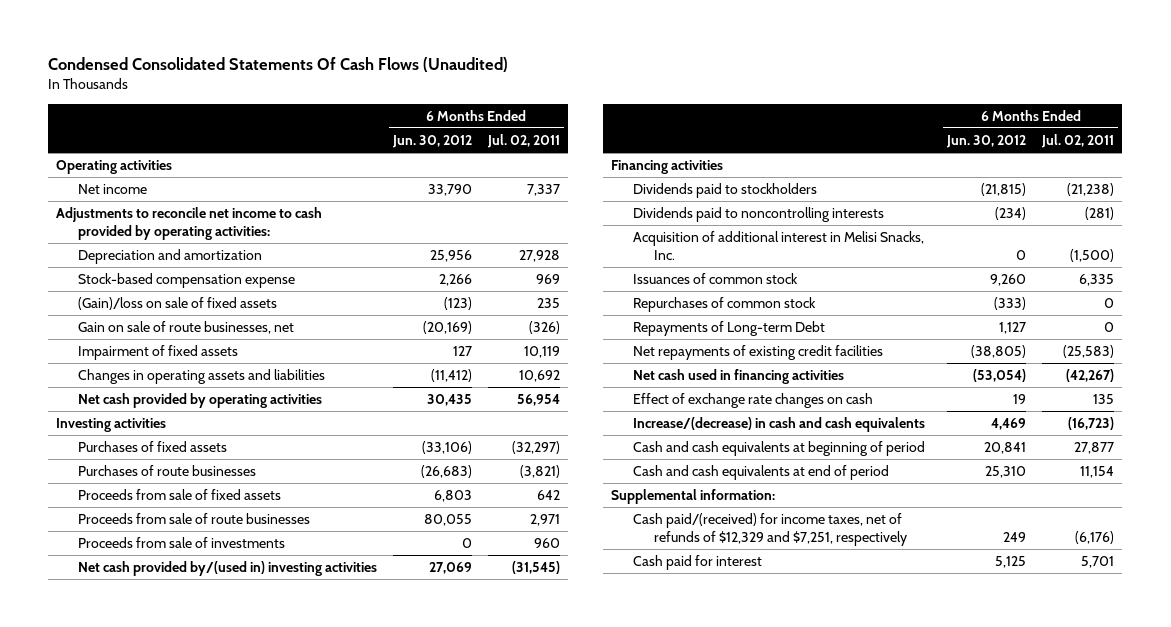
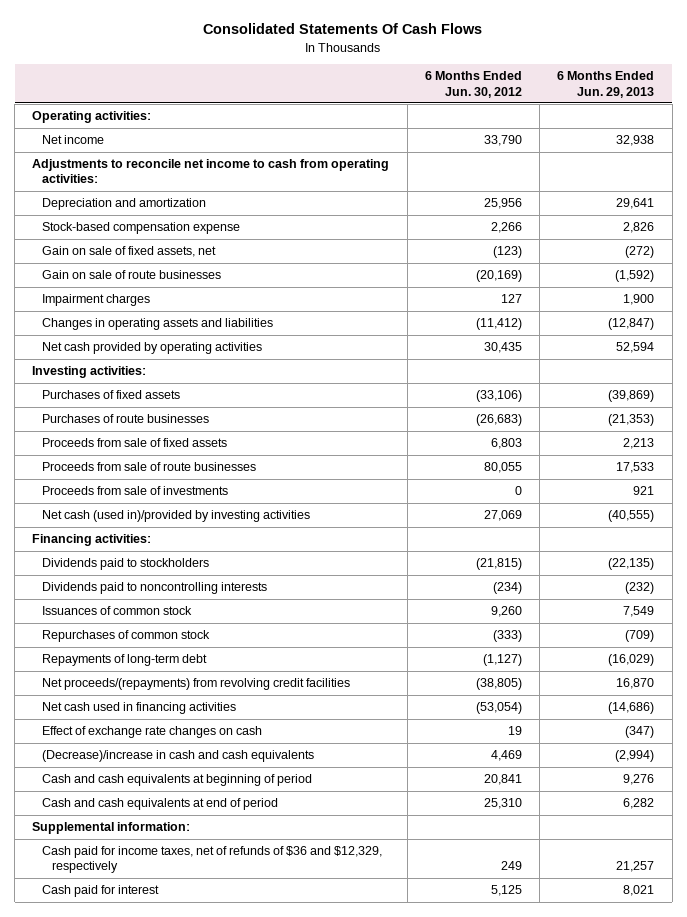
- Condensed Consolidated Statements Of Cash Flows (Unaudited)
+ Consolidated Statements Of Cash Flows
- | 6 Months Ended Jun. 30, 2012 | 6 Months Ended Jul. 02, 2011
+ | 6 Months Ended Jun. 30, 2012 | 6 Months Ended Jun. 29, 2013
- Operating activities
+ Operating activities:
- Adjustments to reconcile net income to cash provided by operating activities:
+ Adjustments to reconcile net income to cash from operating activities:
- (Gain)/loss on sale of fixed assets | (123) | 235
- Gain on sale of route businesses, net | (20,169) | (326)
- Impairment of fixed assets | 127 | 10,119
+ Gain on sale of fixed assets, net | (123) | (272)
+ Gain on sale of route businesses | (20,169) | (1,592)
+ Impairment charges | 127 | 1,900
- Investing activities
+ Investing activities:
- Net cash provided by/(used in) investing activities | 27,069 | (31,545)
- Financing activities
+ Net cash (used in)/provided by investing activities | 27,069 | (40,555)
+ Financing activities:
- Acquisition of additional interest in Melisi Snacks, Inc. | 0 | (1,500)
- Repayments of Long-term Debt | 1,127 | 0
- Net repayments of existing credit facilities | (38,805) | (25,583)
+ Repayments of long-term debt | (1,127) | (16,029)
+ Net proceeds/(repayments) from revolving credit facilities | (38,805) | 16,870
- Increase/(decrease) in cash and cash equivalents | 4,469 | (16,723)
+ (Decrease)/increase in cash and cash equivalents | 4,469 | (2,994)
- Cash paid/(received) for income taxes, net of refunds of $12,329 and $7,251, respectively | 249 | (6,176)
+ Cash paid for income taxes, net of refunds of $36 and $12,329, respectively | 249 | 21,257

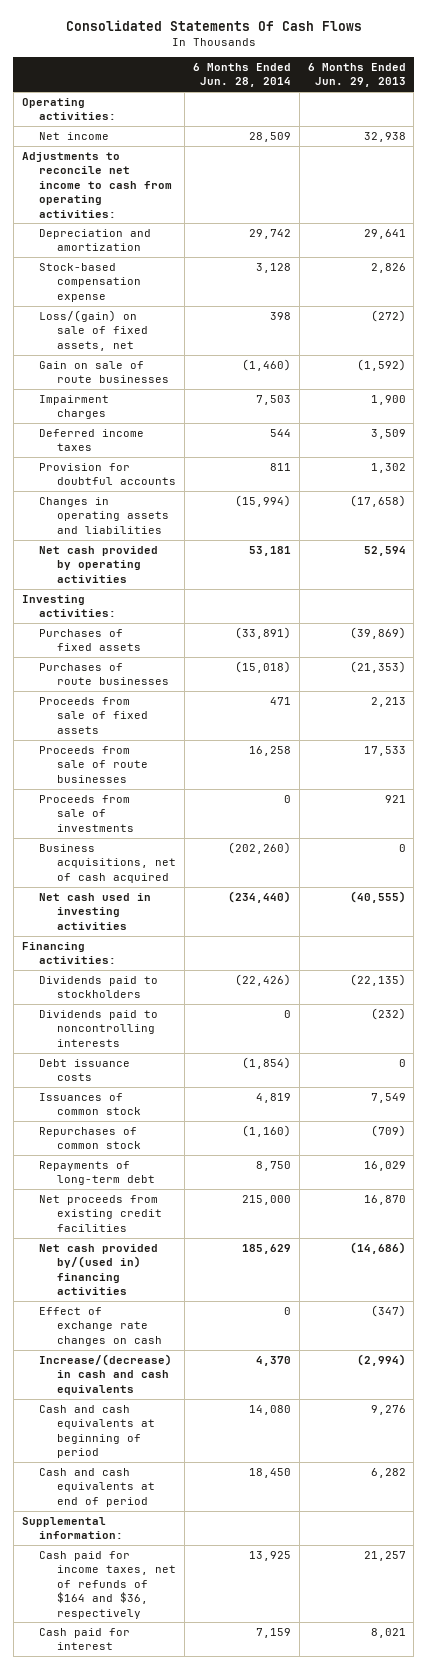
- | 6 Months Ended Jun. 30, 2012 | 6 Months Ended Jun. 29, 2013
+ | 6 Months Ended Jun. 28, 2014 | 6 Months Ended Jun. 29, 2013
- Gain on sale of fixed assets, net | (123) | (272)
+ Loss/(gain) on sale of fixed assets, net | 398 | (272)
- Changes in operating assets and liabilities | (11,412) | (12,847)
+ Deferred income taxes | 544 | 3,509
+ Provision for doubtful accounts | 811 | 1,302
+ Changes in operating assets and liabilities | (15,994) | (17,658)
- Net cash (used in)/provided by investing activities | 27,069 | (40,555)
+ Business acquisitions, net of cash acquired | (202,260) | 0
+ Net cash used in investing activities | (234,440) | (40,555)
+ Debt issuance costs | (1,854) | 0
- Repayments of long-term debt | (1,127) | (16,029)
- Net proceeds/(repayments) from revolving credit facilities | (38,805) | 16,870
- Net cash used in financing activities | (53,054) | (14,686)
+ Repayments of long-term debt | 8,750 | 16,029
+ Net proceeds from existing credit facilities | 215,000 | 16,870
+ Net cash provided by/(used in) financing activities | 185,629 | (14,686)
- (Decrease)/increase in cash and cash equivalents | 4,469 | (2,994)
+ Increase/(decrease) in cash and cash equivalents | 4,370 | (2,994)
- Cash paid for income taxes, net of refunds of $36 and $12,329, respectively | 249 | 21,257
+ Cash paid for income taxes, net of refunds of $164 and $36, respectively | 13,925 | 21,257

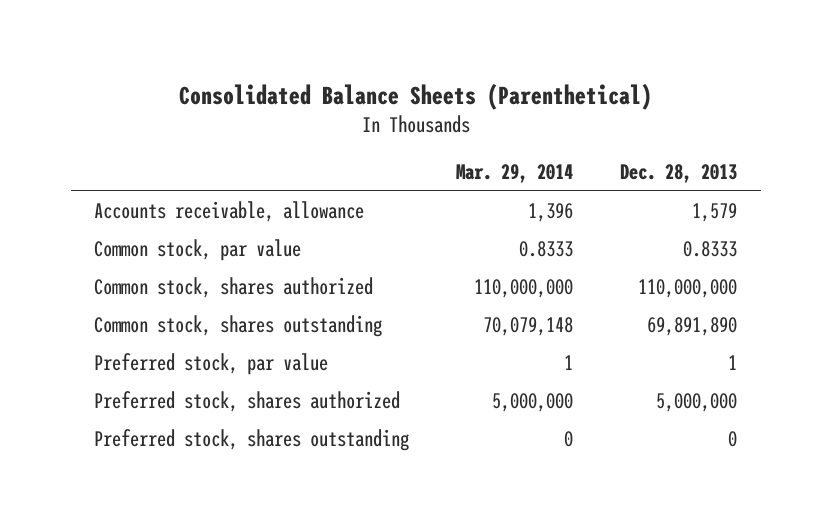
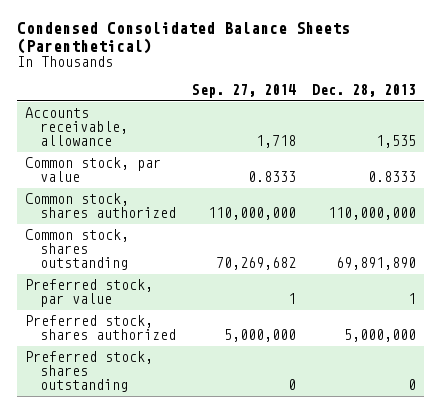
- Consolidated Balance Sheets (Parenthetical)
+ Condensed Consolidated Balance Sheets (Parenthetical)
- | Mar. 29, 2014 | Dec. 28, 2013
+ | Sep. 27, 2014 | Dec. 28, 2013
- Accounts receivable, allowance | 1,396 | 1,579
+ Accounts receivable, allowance | 1,718 | 1,535

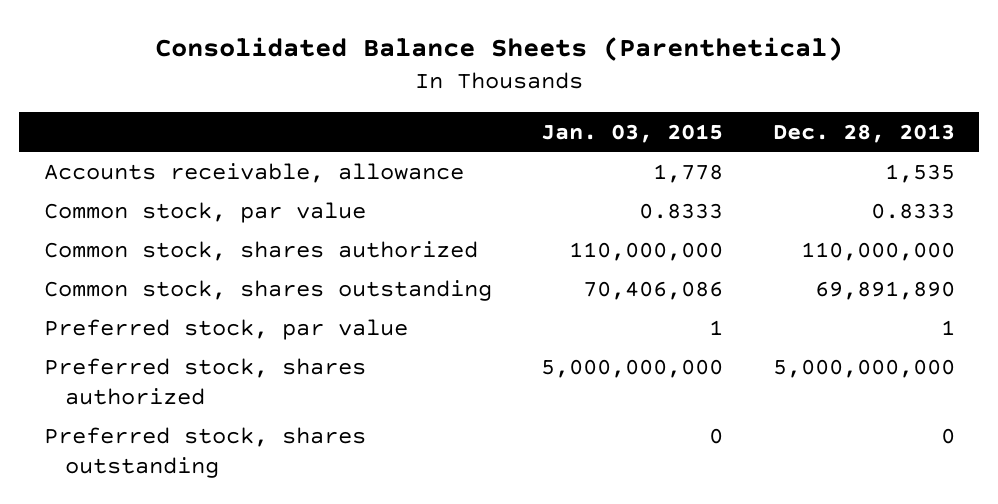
- Condensed Consolidated Balance Sheets (Parenthetical)
+ Consolidated Balance Sheets (Parenthetical)
- | Sep. 27, 2014 | Dec. 28, 2013
+ | Jan. 03, 2015 | Dec. 28, 2013
- Preferred stock, shares authorized | 5,000,000 | 5,000,000
+ Preferred stock, shares authorized | 5,000,000,000 | 5,000,000,000

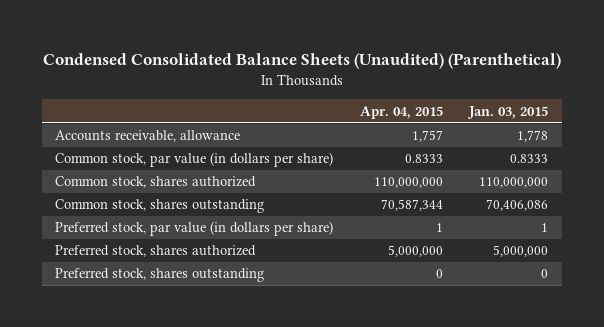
- Consolidated Balance Sheets (Parenthetical)
+ Condensed Consolidated Balance Sheets (Unaudited) (Parenthetical)
- | Jan. 03, 2015 | Dec. 28, 2013
+ | Apr. 04, 2015 | Jan. 03, 2015
- Common stock, par value | 0.8333 | 0.8333
+ Common stock, par value (in dollars per share) | 0.8333 | 0.8333
- Preferred stock, par value | 1 | 1
- Preferred stock, shares authorized | 5,000,000,000 | 5,000,000,000
+ Preferred stock, par value (in dollars per share) | 1 | 1
+ Preferred stock, shares authorized | 5,000,000 | 5,000,000

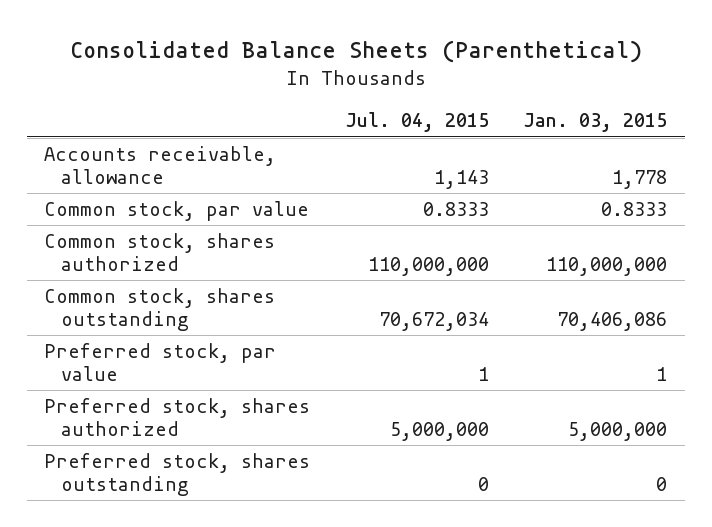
- Condensed Consolidated Balance Sheets (Unaudited) (Parenthetical)
+ Consolidated Balance Sheets (Parenthetical)
- | Apr. 04, 2015 | Jan. 03, 2015
+ | Jul. 04, 2015 | Jan. 03, 2015
- Common stock, par value (in dollars per share) | 0.8333 | 0.8333
+ Common stock, par value | 0.8333 | 0.8333
- Preferred stock, par value (in dollars per share) | 1 | 1
+ Preferred stock, par value | 1 | 1

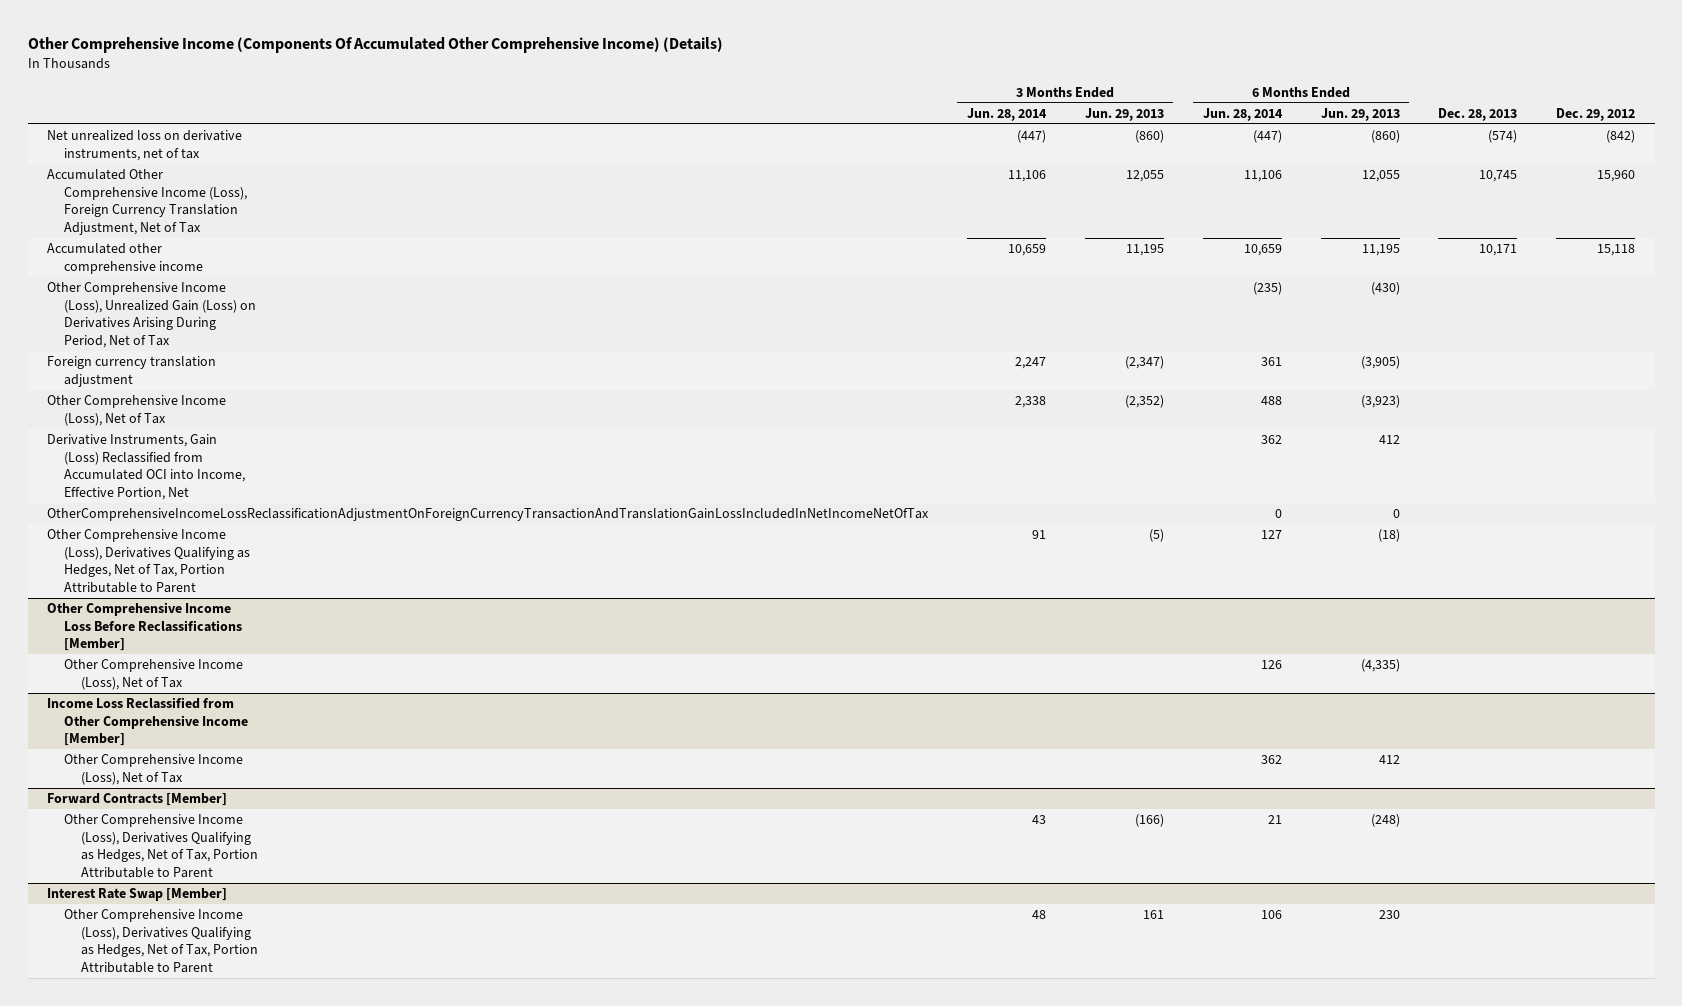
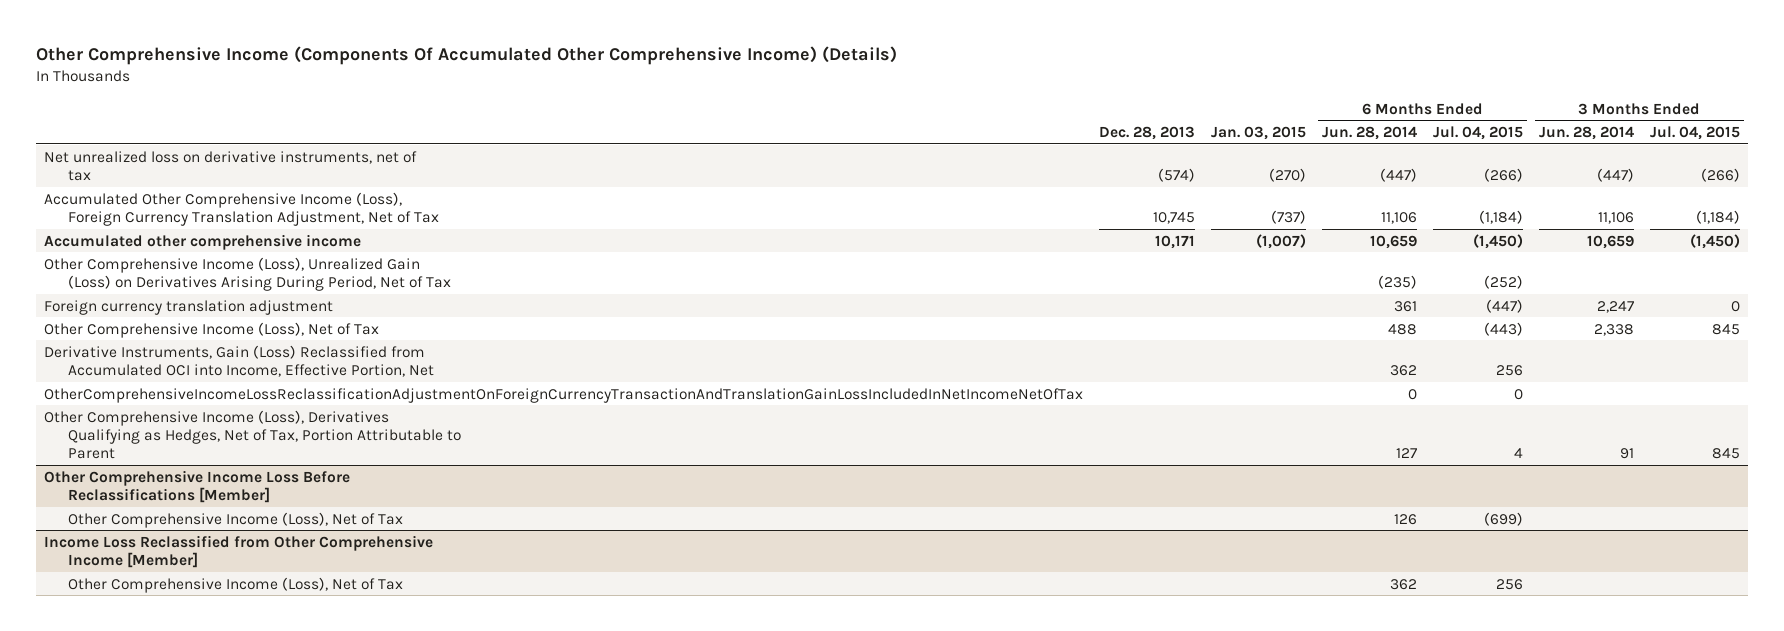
- | 3 Months Ended Jun. 28, 2014 | 3 Months Ended Jun. 29, 2013 | 6 Months Ended Jun. 28, 2014 | 6 Months Ended Jun. 29, 2013 | Dec. 28, 2013 | Dec. 29, 2012
+ | Dec. 28, 2013 | Jan. 03, 2015 | 6 Months Ended Jun. 28, 2014 | 6 Months Ended Jul. 04, 2015 | 3 Months Ended Jun. 28, 2014 | 3 Months Ended Jul. 04, 2015
- Forward Contracts [Member]
- Other Comprehensive Income (Loss), Derivatives Qualifying as Hedges, Net of Tax, Portion Attributable to Parent | 43 | (166) | 21 | (248) | |
- Interest Rate Swap [Member]
- Other Comprehensive Income (Loss), Derivatives Qualifying as Hedges, Net of Tax, Portion Attributable to Parent | 48 | 161 | 106 | 230 | |

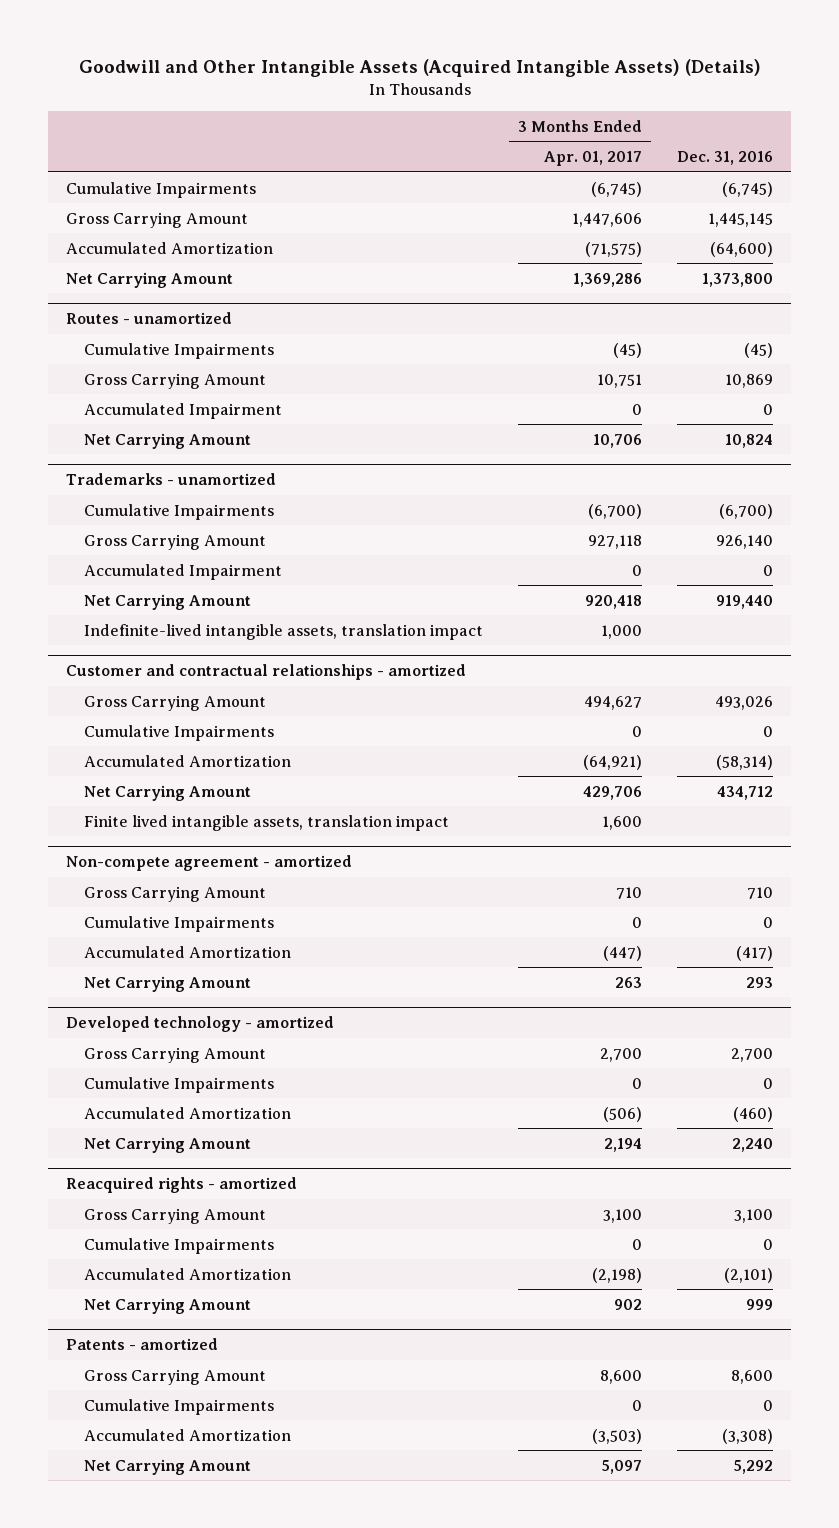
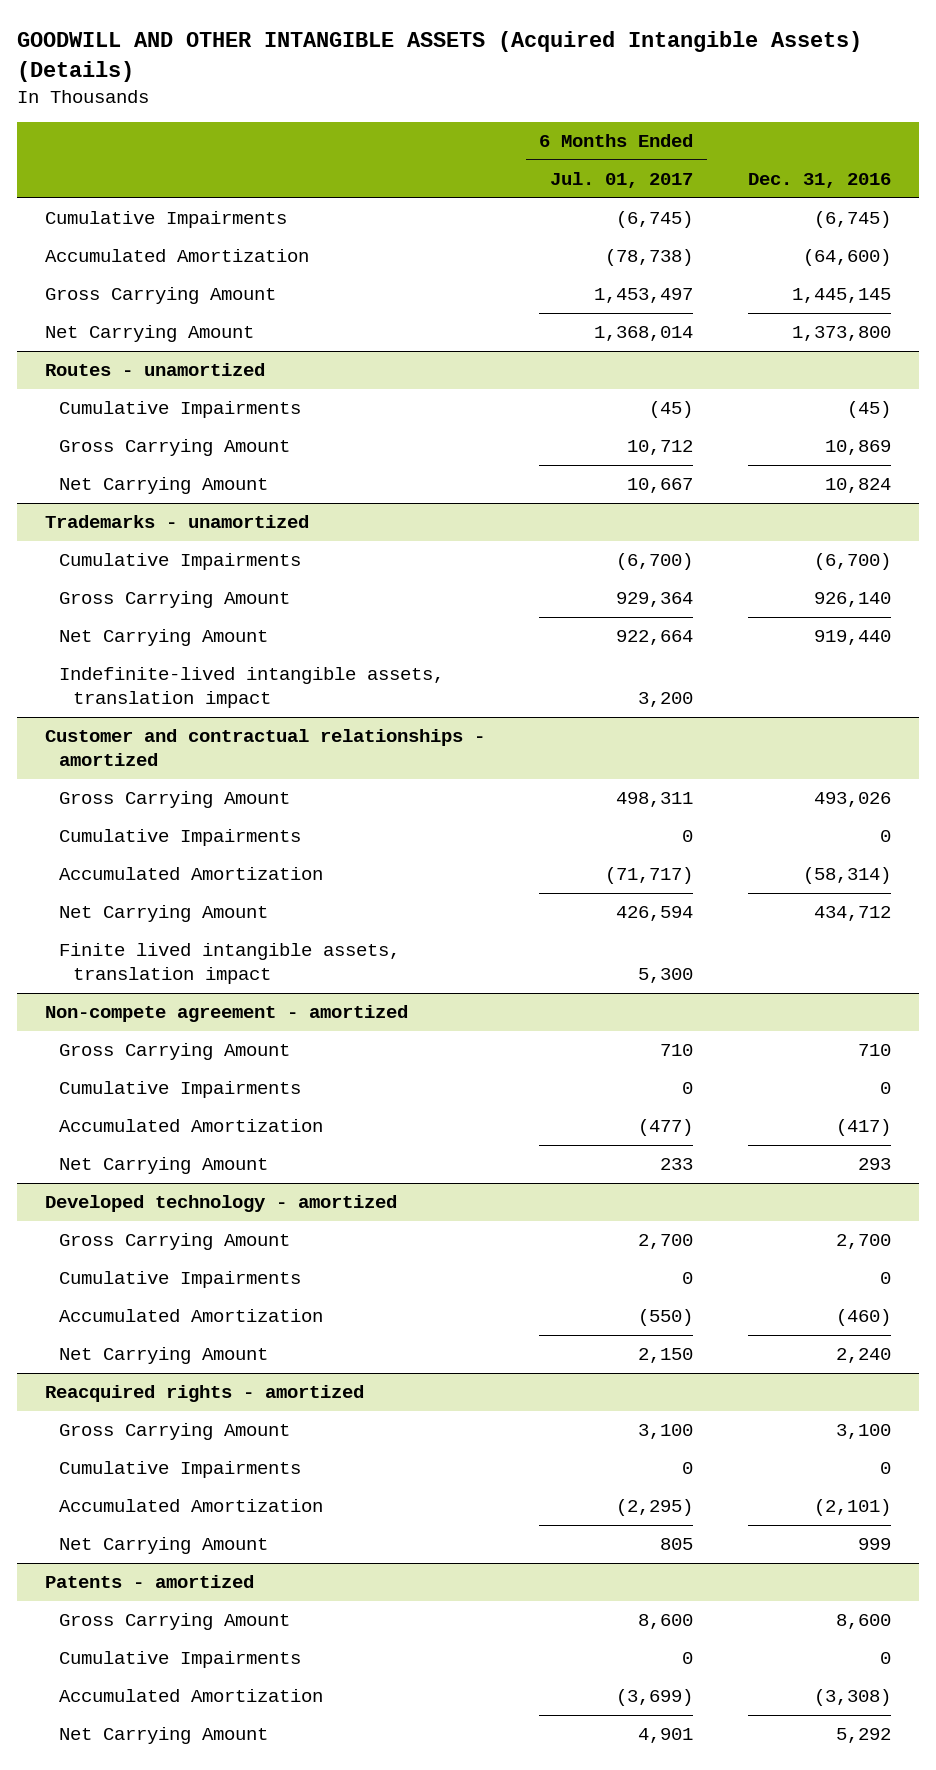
- Goodwill and Other Intangible Assets (Acquired Intangible Assets) (Details)
+ GOODWILL AND OTHER INTANGIBLE ASSETS (Acquired Intangible Assets) (Details)
- | 3 Months Ended Apr. 01, 2017 | Dec. 31, 2016
+ | 6 Months Ended Jul. 01, 2017 | Dec. 31, 2016
moved down: Gross Carrying Amount | 1,453,497 | 1,445,145
@ Routes - unamortized
- Accumulated Impairment | 0 | 0
@ Trademarks - unamortized
- Accumulated Impairment | 0 | 0

